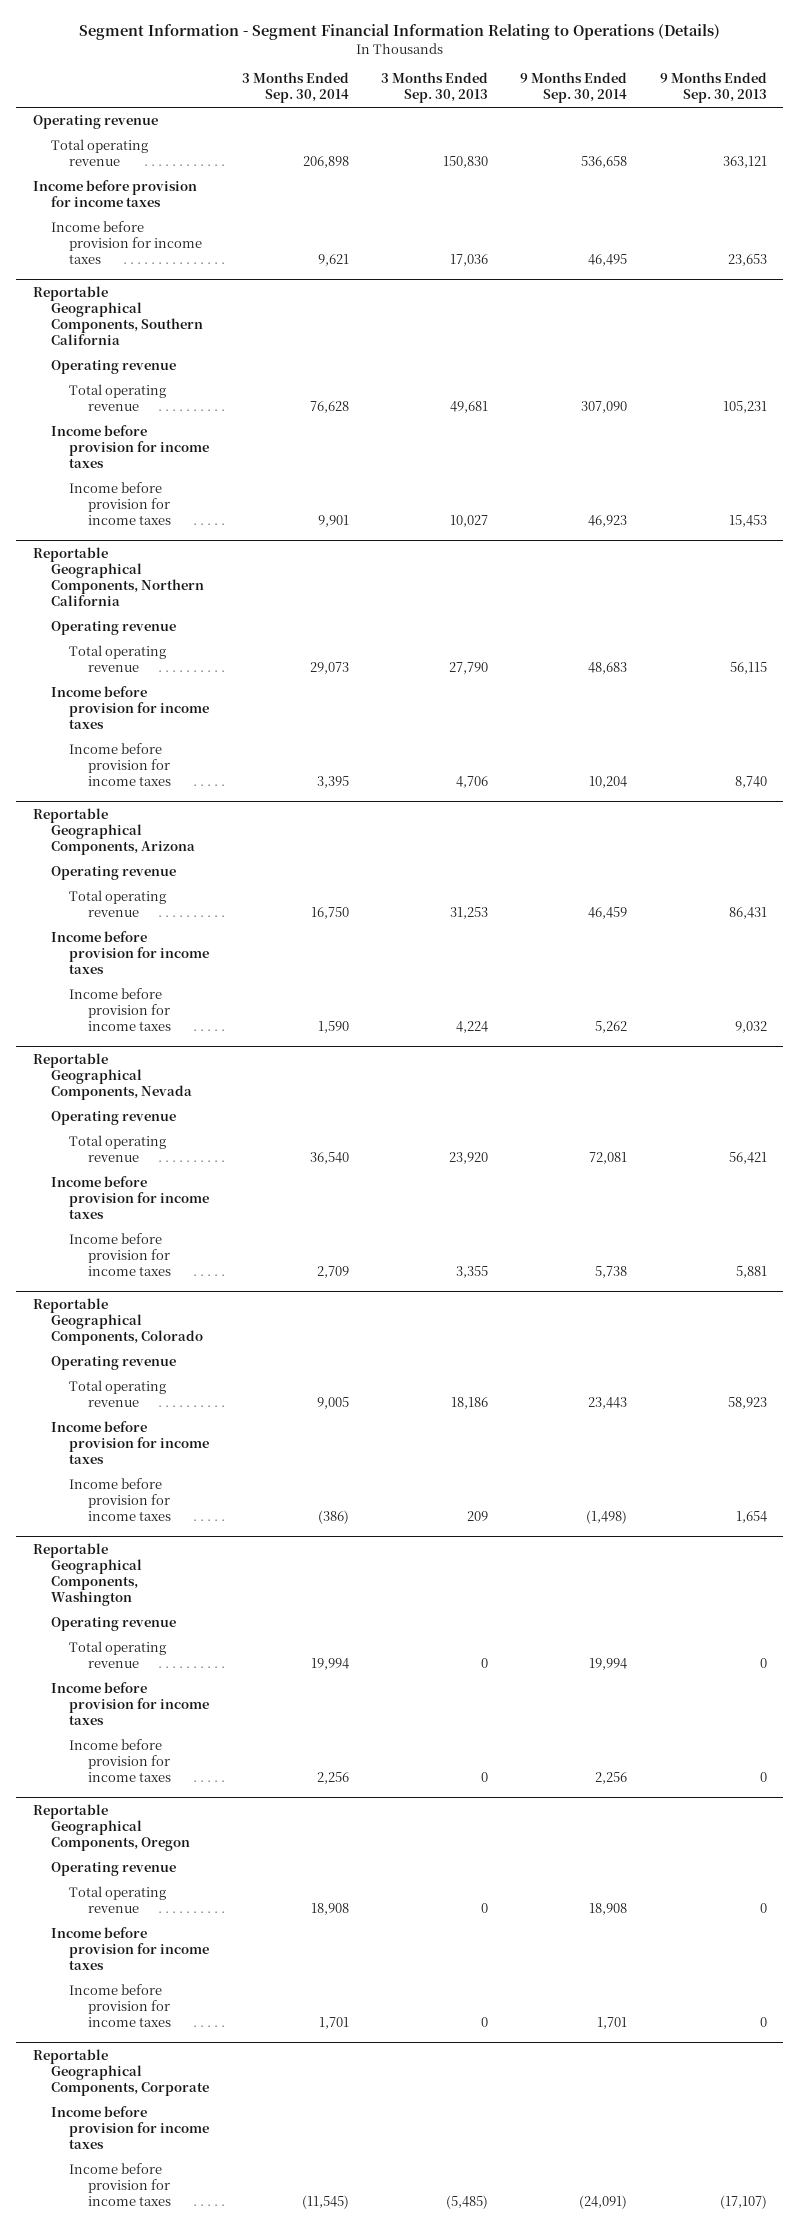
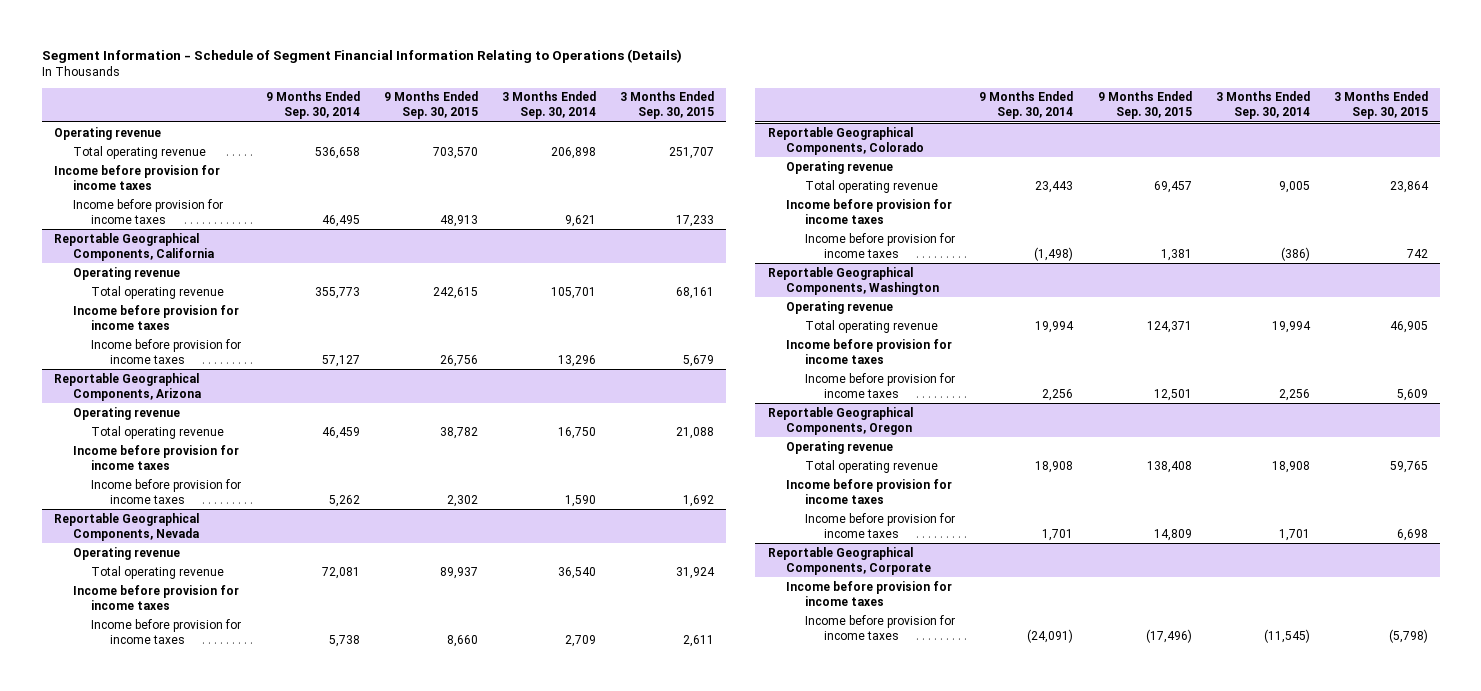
- Segment Information - Segment Financial Information Relating to Operations (Details)
+ Segment Information - Schedule of Segment Financial Information Relating to Operations (Details)
- | 3 Months Ended Sep. 30, 2014 | 3 Months Ended Sep. 30, 2013 | 9 Months Ended Sep. 30, 2014 | 9 Months Ended Sep. 30, 2013
+ | 9 Months Ended Sep. 30, 2014 | 9 Months Ended Sep. 30, 2015 | 3 Months Ended Sep. 30, 2014 | 3 Months Ended Sep. 30, 2015
- Reportable Geographical Components, Southern California
- Operating revenue
- Total operating revenue | 76,628 | 49,681 | 307,090 | 105,231
- Income before provision for income taxes
- Income before provision for income taxes | 9,901 | 10,027 | 46,923 | 15,453
- Reportable Geographical Components, Northern California
+ Reportable Geographical Components, California
- Total operating revenue | 29,073 | 27,790 | 48,683 | 56,115
+ Total operating revenue | 355,773 | 242,615 | 105,701 | 68,161
- Income before provision for income taxes | 3,395 | 4,706 | 10,204 | 8,740
+ Income before provision for income taxes | 57,127 | 26,756 | 13,296 | 5,679

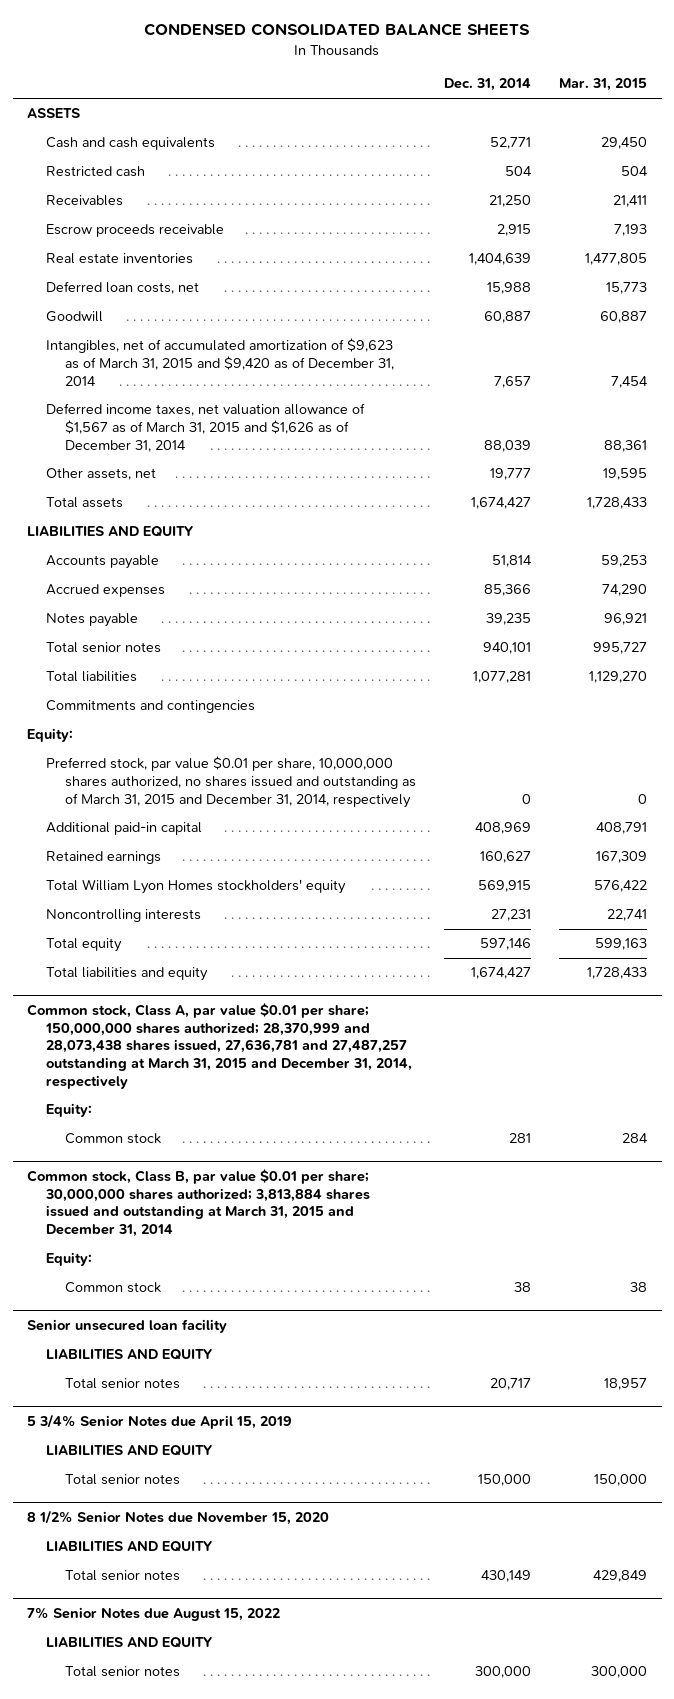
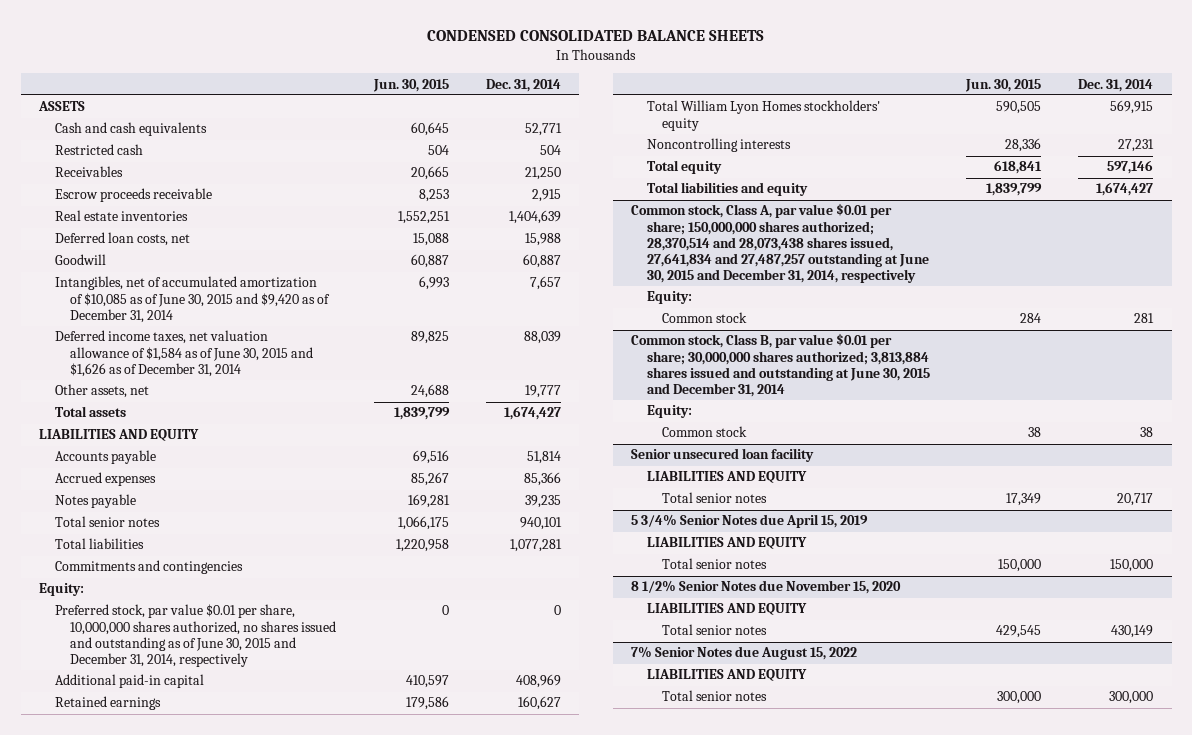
- | Dec. 31, 2014 | Mar. 31, 2015
+ | Jun. 30, 2015 | Dec. 31, 2014
- Intangibles, net of accumulated amortization of $9,623 as of March 31, 2015 and $9,420 as of December 31, 2014 | 7,657 | 7,454
- Deferred income taxes, net valuation allowance of $1,567 as of March 31, 2015 and $1,626 as of December 31, 2014 | 88,039 | 88,361
+ Intangibles, net of accumulated amortization of $10,085 as of June 30, 2015 and $9,420 as of December 31, 2014 | 6,993 | 7,657
+ Deferred income taxes, net valuation allowance of $1,584 as of June 30, 2015 and $1,626 as of December 31, 2014 | 89,825 | 88,039
- Preferred stock, par value $0.01 per share, 10,000,000 shares authorized, no shares issued and outstanding as of March 31, 2015 and December 31, 2014, respectively | 0 | 0
+ Preferred stock, par value $0.01 per share, 10,000,000 shares authorized, no shares issued and outstanding as of June 30, 2015 and December 31, 2014, respectively | 0 | 0
- Common stock, Class A, par value $0.01 per share; 150,000,000 shares authorized; 28,370,999 and 28,073,438 shares issued, 27,636,781 and 27,487,257 outstanding at March 31, 2015 and December 31, 2014, respectively
+ Common stock, Class A, par value $0.01 per share; 150,000,000 shares authorized; 28,370,514 and 28,073,438 shares issued, 27,641,834 and 27,487,257 outstanding at June 30, 2015 and December 31, 2014, respectively
- Common stock, Class B, par value $0.01 per share; 30,000,000 shares authorized; 3,813,884 shares issued and outstanding at March 31, 2015 and December 31, 2014
+ Common stock, Class B, par value $0.01 per share; 30,000,000 shares authorized; 3,813,884 shares issued and outstanding at June 30, 2015 and December 31, 2014

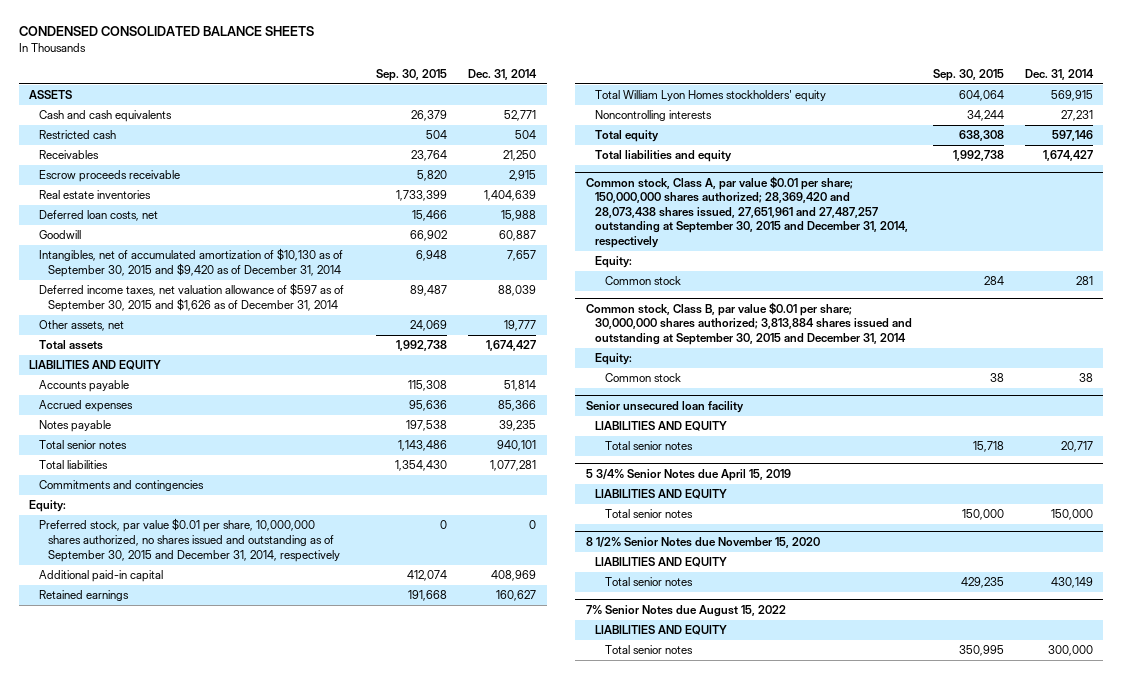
- | Jun. 30, 2015 | Dec. 31, 2014
+ | Sep. 30, 2015 | Dec. 31, 2014
- Intangibles, net of accumulated amortization of $10,085 as of June 30, 2015 and $9,420 as of December 31, 2014 | 6,993 | 7,657
- Deferred income taxes, net valuation allowance of $1,584 as of June 30, 2015 and $1,626 as of December 31, 2014 | 89,825 | 88,039
+ Intangibles, net of accumulated amortization of $10,130 as of September 30, 2015 and $9,420 as of December 31, 2014 | 6,948 | 7,657
+ Deferred income taxes, net valuation allowance of $597 as of September 30, 2015 and $1,626 as of December 31, 2014 | 89,487 | 88,039
- Preferred stock, par value $0.01 per share, 10,000,000 shares authorized, no shares issued and outstanding as of June 30, 2015 and December 31, 2014, respectively | 0 | 0
+ Preferred stock, par value $0.01 per share, 10,000,000 shares authorized, no shares issued and outstanding as of September 30, 2015 and December 31, 2014, respectively | 0 | 0
- Common stock, Class A, par value $0.01 per share; 150,000,000 shares authorized; 28,370,514 and 28,073,438 shares issued, 27,641,834 and 27,487,257 outstanding at June 30, 2015 and December 31, 2014, respectively
+ Common stock, Class A, par value $0.01 per share; 150,000,000 shares authorized; 28,369,420 and 28,073,438 shares issued, 27,651,961 and 27,487,257 outstanding at September 30, 2015 and December 31, 2014, respectively
- Common stock, Class B, par value $0.01 per share; 30,000,000 shares authorized; 3,813,884 shares issued and outstanding at June 30, 2015 and December 31, 2014
+ Common stock, Class B, par value $0.01 per share; 30,000,000 shares authorized; 3,813,884 shares issued and outstanding at September 30, 2015 and December 31, 2014

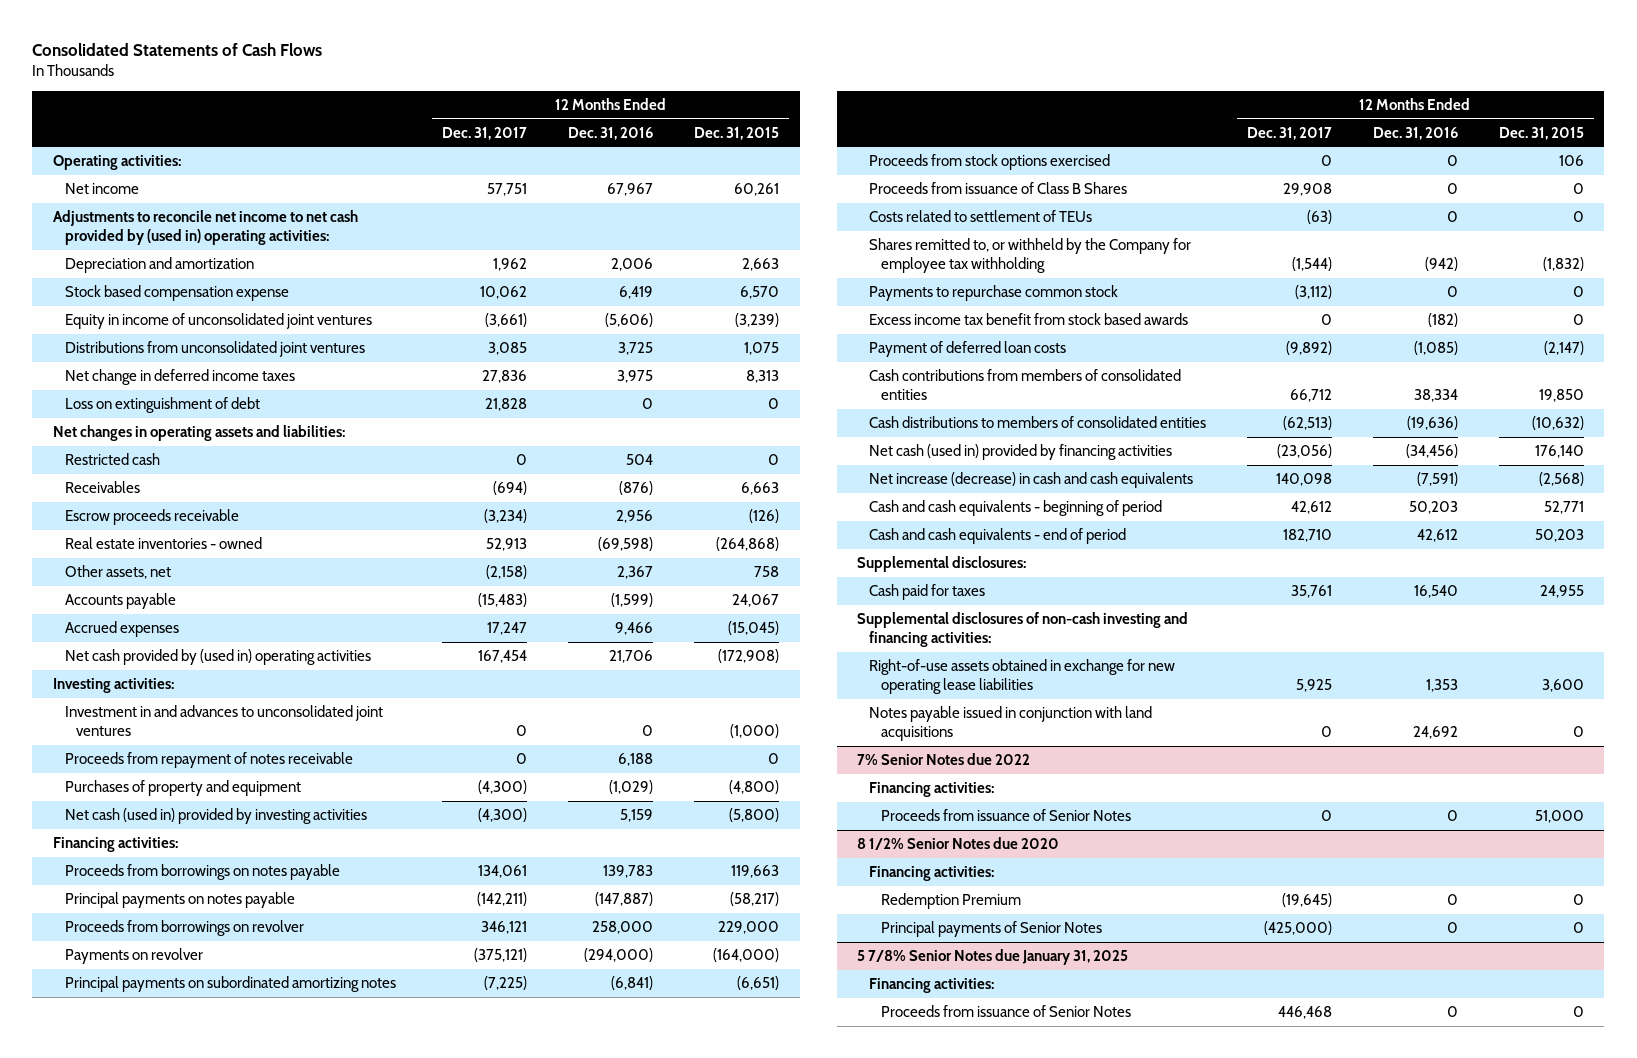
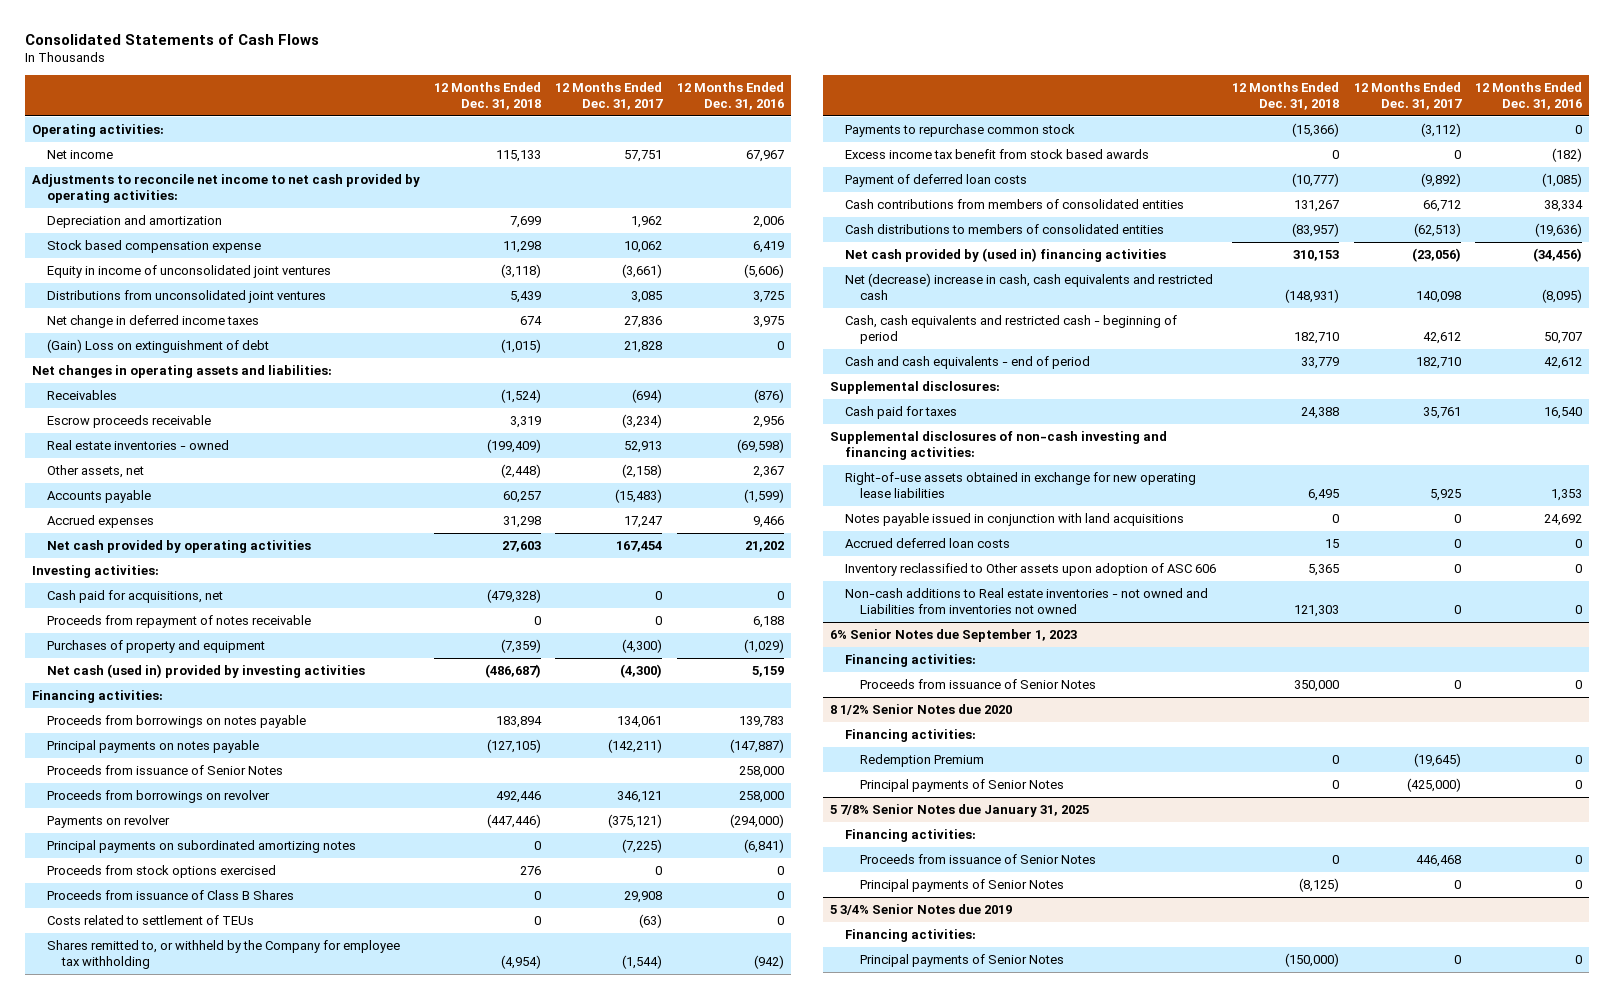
- | 12 Months Ended Dec. 31, 2017 | 12 Months Ended Dec. 31, 2016 | 12 Months Ended Dec. 31, 2015
+ | 12 Months Ended Dec. 31, 2018 | 12 Months Ended Dec. 31, 2017 | 12 Months Ended Dec. 31, 2016
- Adjustments to reconcile net income to net cash provided by (used in) operating activities:
+ Adjustments to reconcile net income to net cash provided by operating activities:
- Loss on extinguishment of debt | 21,828 | 0 | 0
+ (Gain) Loss on extinguishment of debt | (1,015) | 21,828 | 0
- Restricted cash | 0 | 504 | 0
- Net cash provided by (used in) operating activities | 167,454 | 21,706 | (172,908)
+ Net cash provided by operating activities | 27,603 | 167,454 | 21,202
- Investment in and advances to unconsolidated joint ventures | 0 | 0 | (1,000)
+ Cash paid for acquisitions, net | (479,328) | 0 | 0
+ Proceeds from issuance of Senior Notes | | | 258,000
- Net cash (used in) provided by financing activities | (23,056) | (34,456) | 176,140
- Net increase (decrease) in cash and cash equivalents | 140,098 | (7,591) | (2,568)
- Cash and cash equivalents - beginning of period | 42,612 | 50,203 | 52,771
+ Net cash provided by (used in) financing activities | 310,153 | (23,056) | (34,456)
+ Net (decrease) increase in cash, cash equivalents and restricted cash | (148,931) | 140,098 | (8,095)
+ Cash, cash equivalents and restricted cash - beginning of period | 182,710 | 42,612 | 50,707
- 7% Senior Notes due 2022
+ Accrued deferred loan costs | 15 | 0 | 0
+ Inventory reclassified to Other assets upon adoption of ASC 606 | 5,365 | 0 | 0
+ Non-cash additions to Real estate inventories - not owned and Liabilities from inventories not owned | 121,303 | 0 | 0
+ 6% Senior Notes due September 1, 2023
@ 5 7/8% Senior Notes due January 31, 2025
+ Principal payments of Senior Notes | (8,125) | 0 | 0
+ 5 3/4% Senior Notes due 2019
+ Financing activities:
+ Principal payments of Senior Notes | (150,000) | 0 | 0

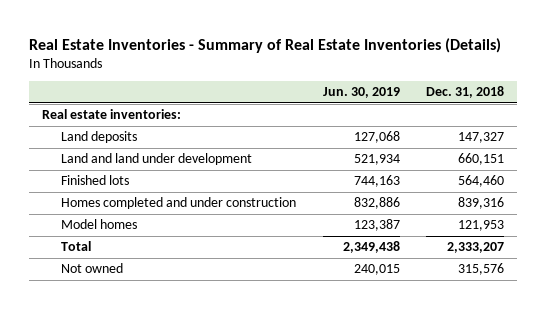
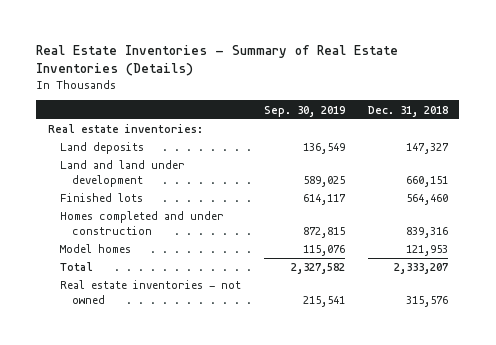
- | Jun. 30, 2019 | Dec. 31, 2018
+ | Sep. 30, 2019 | Dec. 31, 2018
- Not owned | 240,015 | 315,576
+ Real estate inventories - not owned | 215,541 | 315,576

